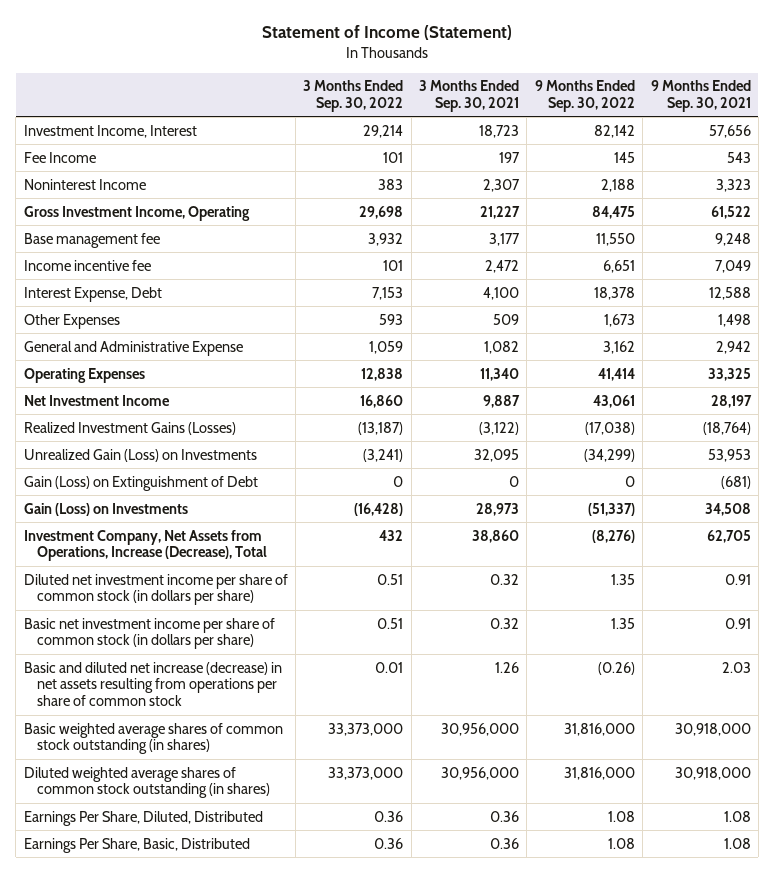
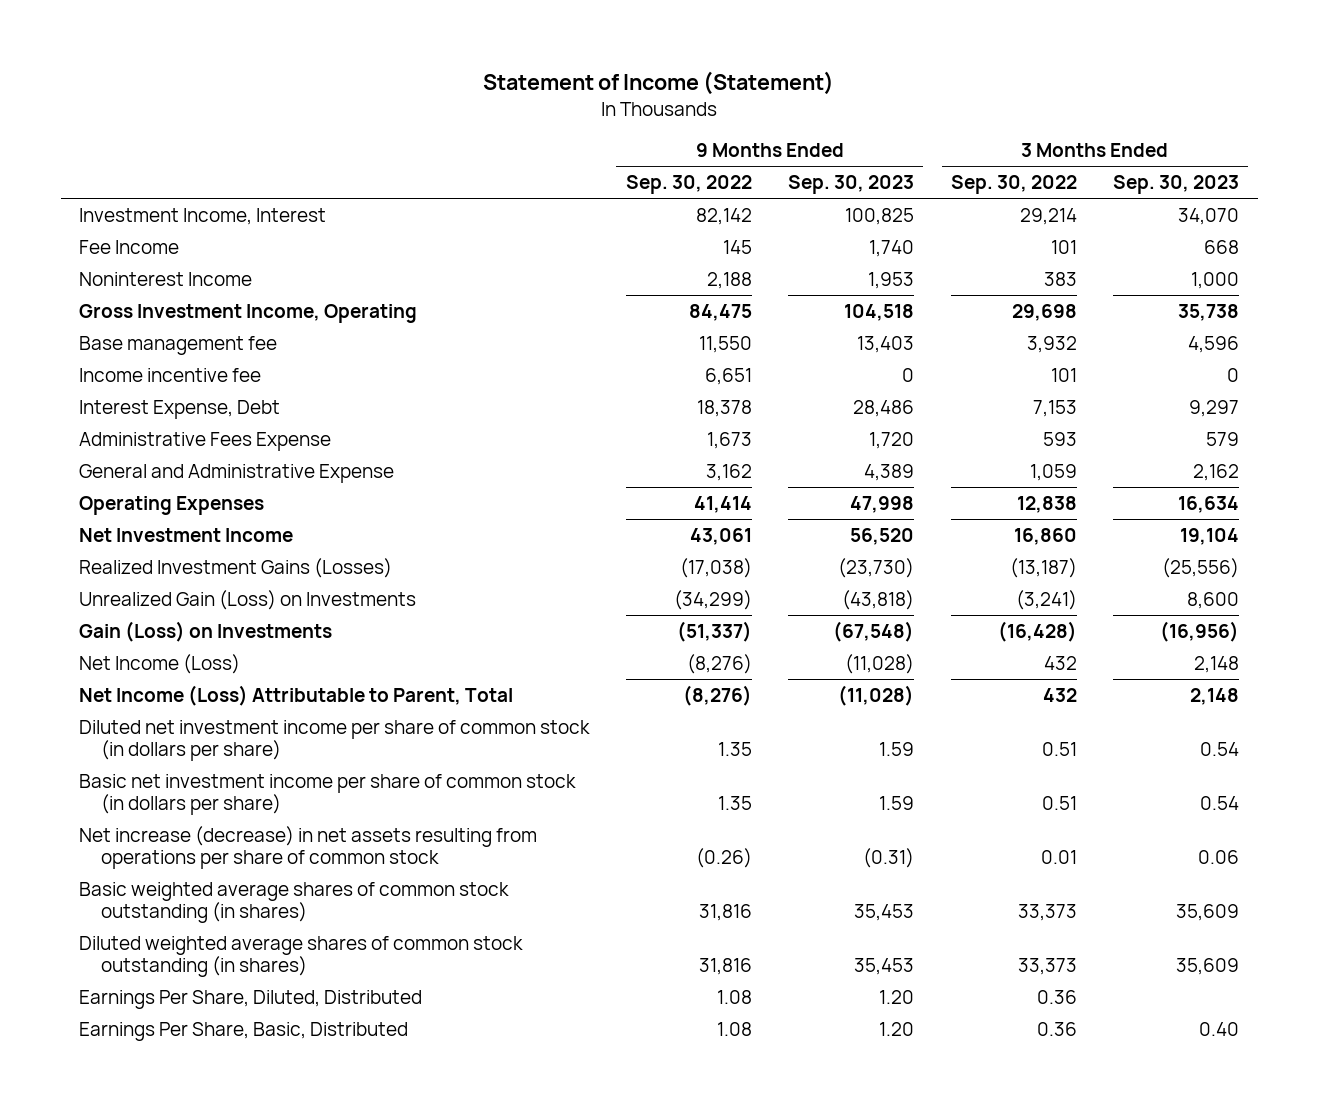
- | 3 Months Ended Sep. 30, 2022 | 3 Months Ended Sep. 30, 2021 | 9 Months Ended Sep. 30, 2022 | 9 Months Ended Sep. 30, 2021
+ | 9 Months Ended Sep. 30, 2022 | 9 Months Ended Sep. 30, 2023 | 3 Months Ended Sep. 30, 2022 | 3 Months Ended Sep. 30, 2023
- Other Expenses | 593 | 509 | 1,673 | 1,498
+ Administrative Fees Expense | 1,673 | 1,720 | 593 | 579
- Gain (Loss) on Extinguishment of Debt | 0 | 0 | 0 | (681)
- Investment Company, Net Assets from Operations, Increase (Decrease), Total | 432 | 38,860 | (8,276) | 62,705
+ Net Income (Loss) | (8,276) | (11,028) | 432 | 2,148
+ Net Income (Loss) Attributable to Parent, Total | (8,276) | (11,028) | 432 | 2,148
- Basic and diluted net increase (decrease) in net assets resulting from operations per share of common stock | 0.01 | 1.26 | (0.26) | 2.03
- Basic weighted average shares of common stock outstanding (in shares) | 33,373,000 | 30,956,000 | 31,816,000 | 30,918,000
- Diluted weighted average shares of common stock outstanding (in shares) | 33,373,000 | 30,956,000 | 31,816,000 | 30,918,000
+ Net increase (decrease) in net assets resulting from operations per share of common stock | (0.26) | (0.31) | 0.01 | 0.06
+ Basic weighted average shares of common stock outstanding (in shares) | 31,816 | 35,453 | 33,373 | 35,609
+ Diluted weighted average shares of common stock outstanding (in shares) | 31,816 | 35,453 | 33,373 | 35,609

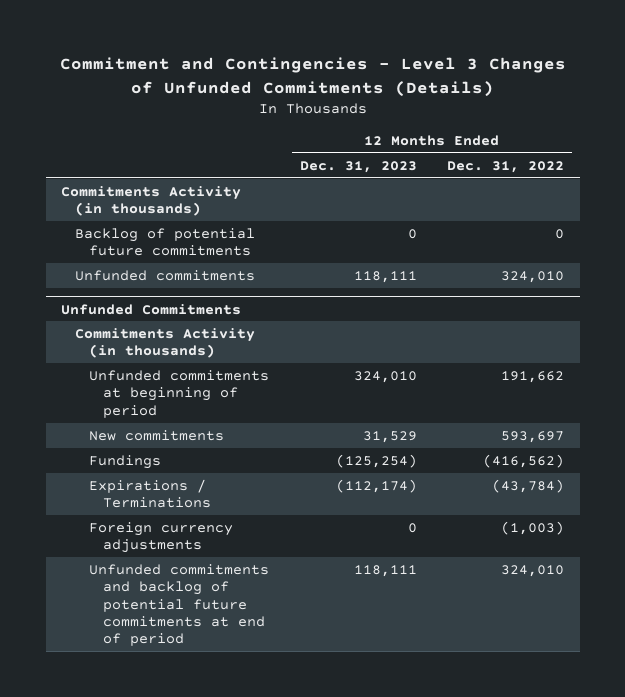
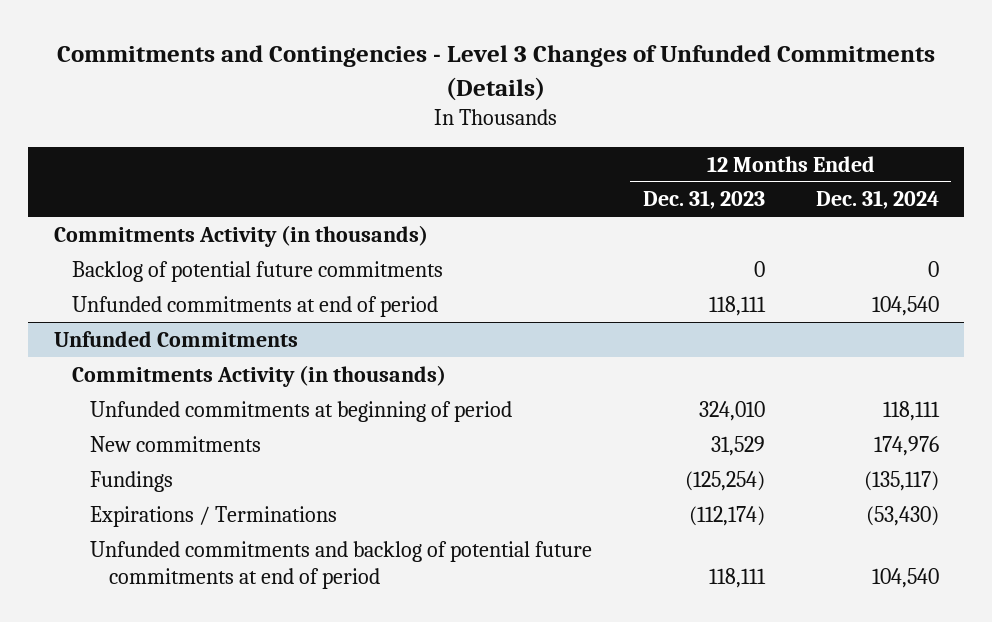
- Commitment and Contingencies - Level 3 Changes of Unfunded Commitments (Details)
+ Commitments and Contingencies - Level 3 Changes of Unfunded Commitments (Details)
- | 12 Months Ended Dec. 31, 2023 | 12 Months Ended Dec. 31, 2022
+ | 12 Months Ended Dec. 31, 2023 | 12 Months Ended Dec. 31, 2024
- Unfunded commitments | 118,111 | 324,010
+ Unfunded commitments at end of period | 118,111 | 104,540
@ Unfunded Commitments
- Foreign currency adjustments | 0 | (1,003)

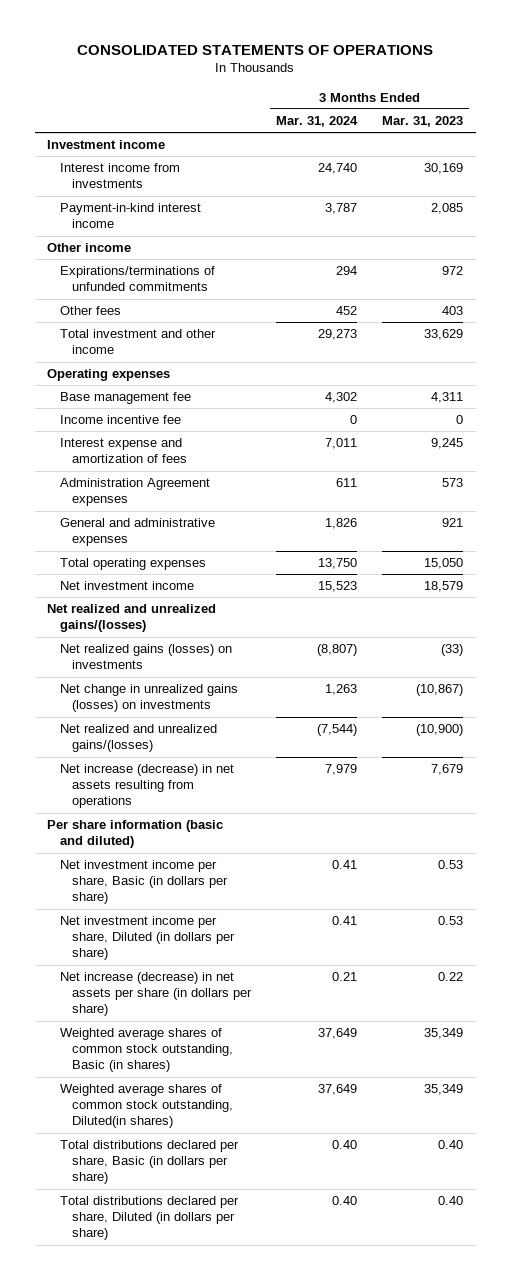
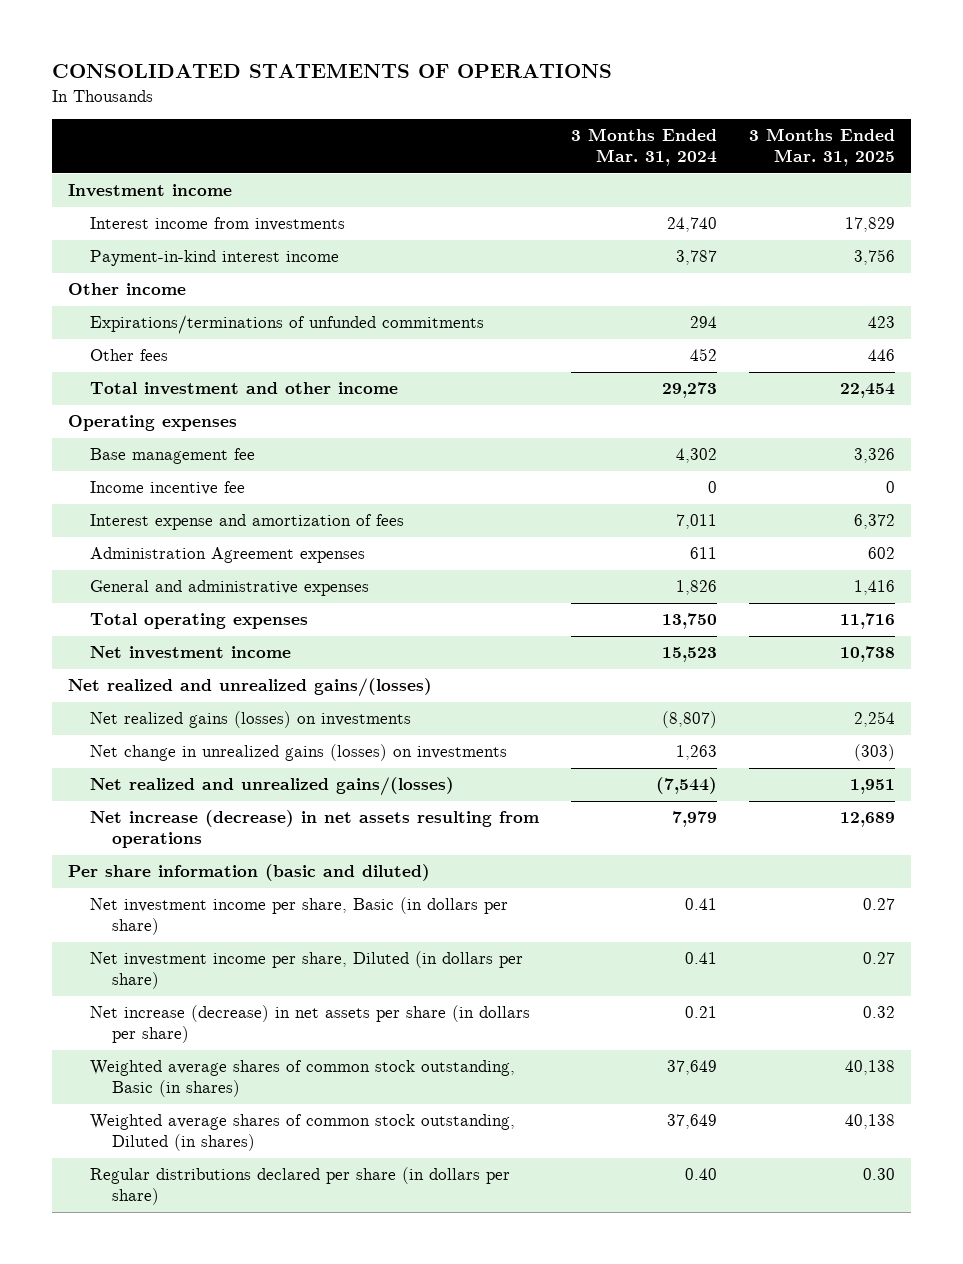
- | 3 Months Ended Mar. 31, 2024 | 3 Months Ended Mar. 31, 2023
+ | 3 Months Ended Mar. 31, 2024 | 3 Months Ended Mar. 31, 2025
- Weighted average shares of common stock outstanding, Diluted(in shares) | 37,649 | 35,349
- Total distributions declared per share, Basic (in dollars per share) | 0.40 | 0.40
- Total distributions declared per share, Diluted (in dollars per share) | 0.40 | 0.40
+ Weighted average shares of common stock outstanding, Diluted (in shares) | 37,649 | 40,138
+ Regular distributions declared per share (in dollars per share) | 0.40 | 0.30

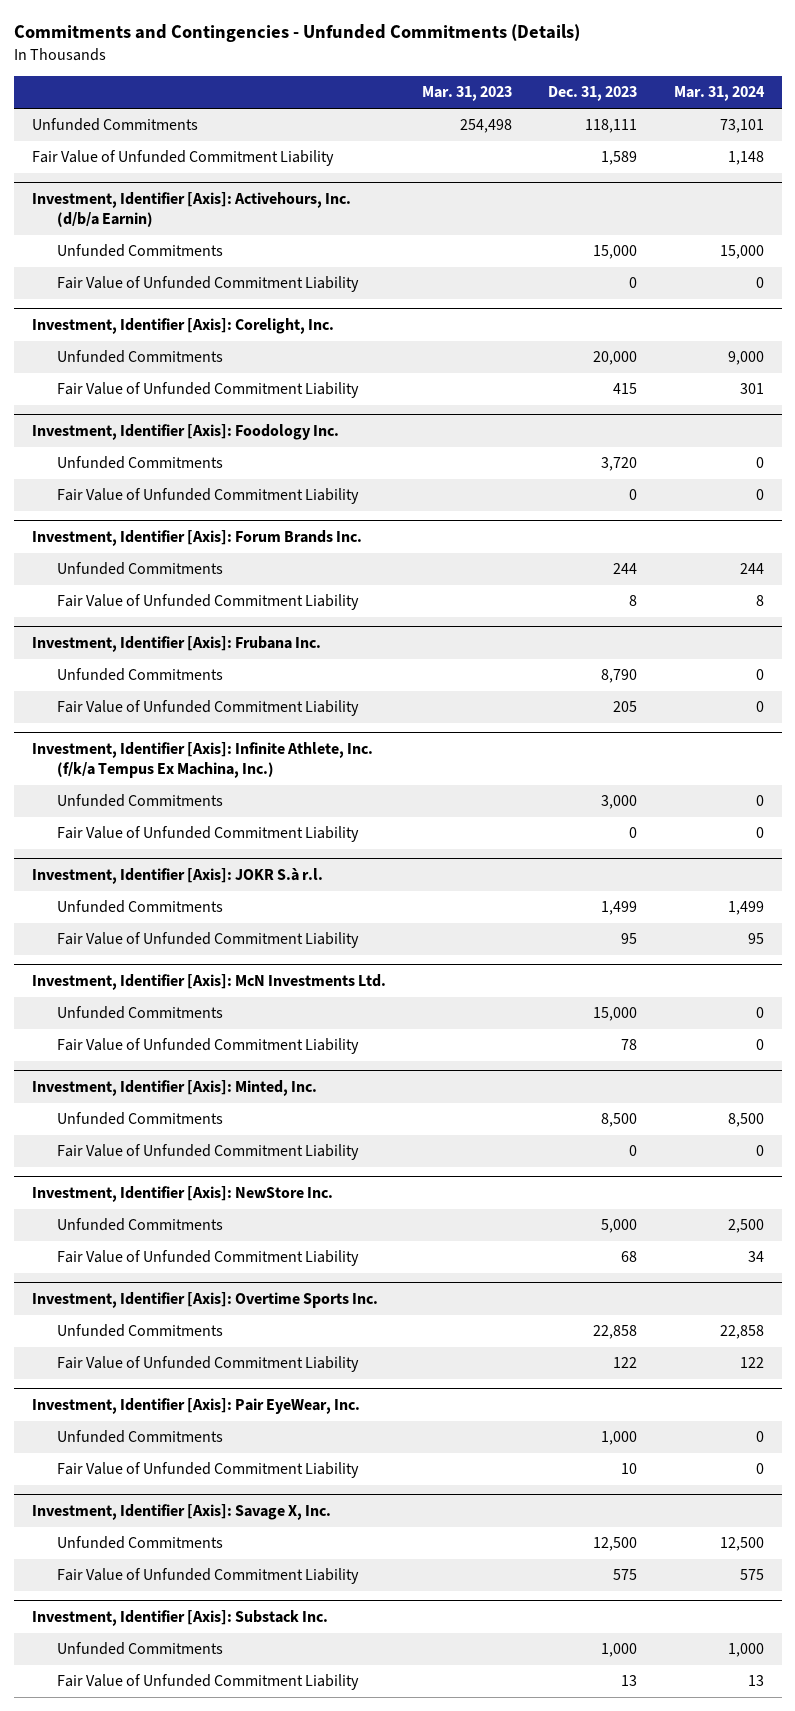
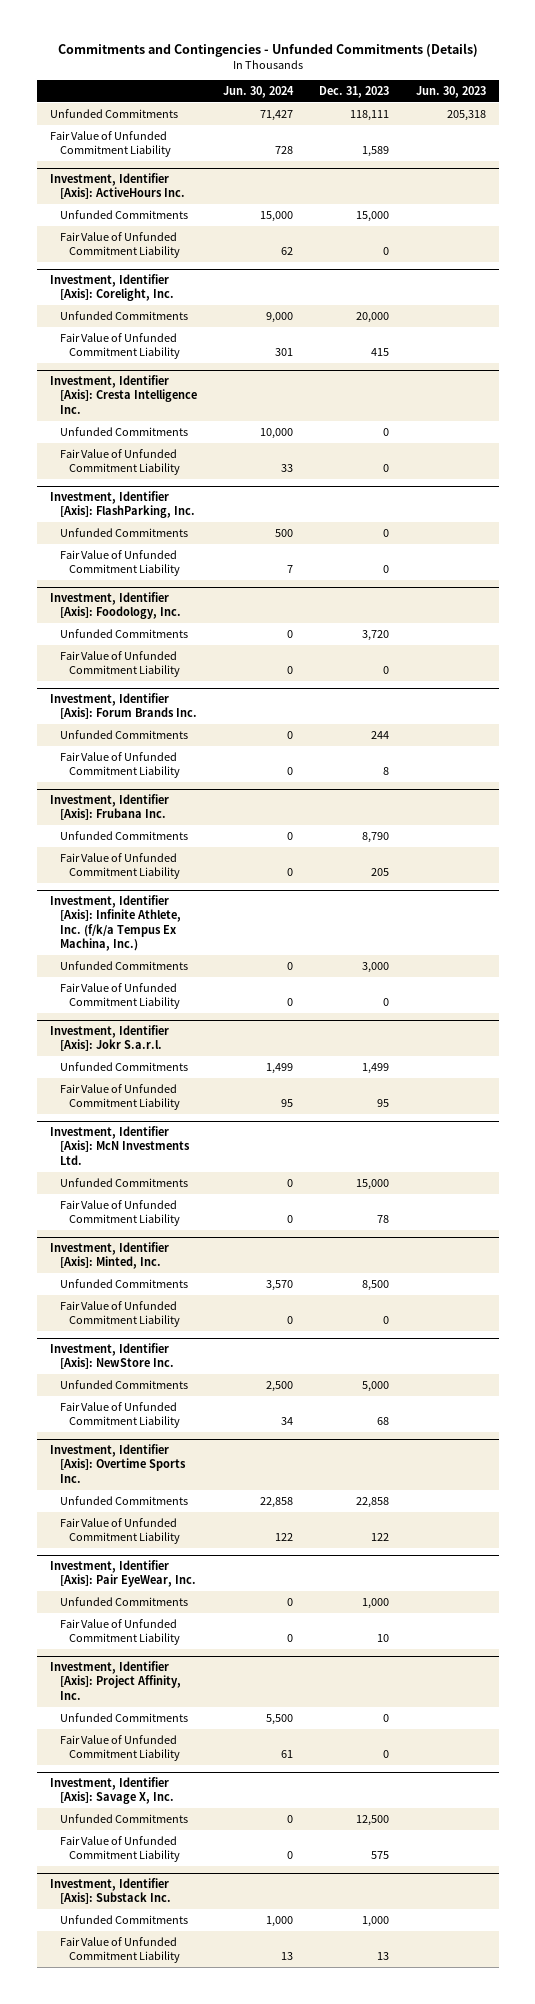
- | Mar. 31, 2023 | Dec. 31, 2023 | Mar. 31, 2024
+ | Jun. 30, 2024 | Dec. 31, 2023 | Jun. 30, 2023
- Investment, Identifier [Axis]: Activehours, Inc. (d/b/a Earnin)
+ Investment, Identifier [Axis]: ActiveHours Inc.
- Investment, Identifier [Axis]: Foodology Inc.
+ Investment, Identifier [Axis]: Cresta Intelligence Inc.
+ Unfunded Commitments | 10,000 | 0 |
+ Fair Value of Unfunded Commitment Liability | 33 | 0 |
+ Investment, Identifier [Axis]: FlashParking, Inc.
+ Unfunded Commitments | 500 | 0 |
+ Fair Value of Unfunded Commitment Liability | 7 | 0 |
+ Investment, Identifier [Axis]: Foodology, Inc.
- Investment, Identifier [Axis]: JOKR S.à r.l.
+ Investment, Identifier [Axis]: Jokr S.a.r.l.
+ Investment, Identifier [Axis]: Project Affinity, Inc.
+ Unfunded Commitments | 5,500 | 0 |
+ Fair Value of Unfunded Commitment Liability | 61 | 0 |

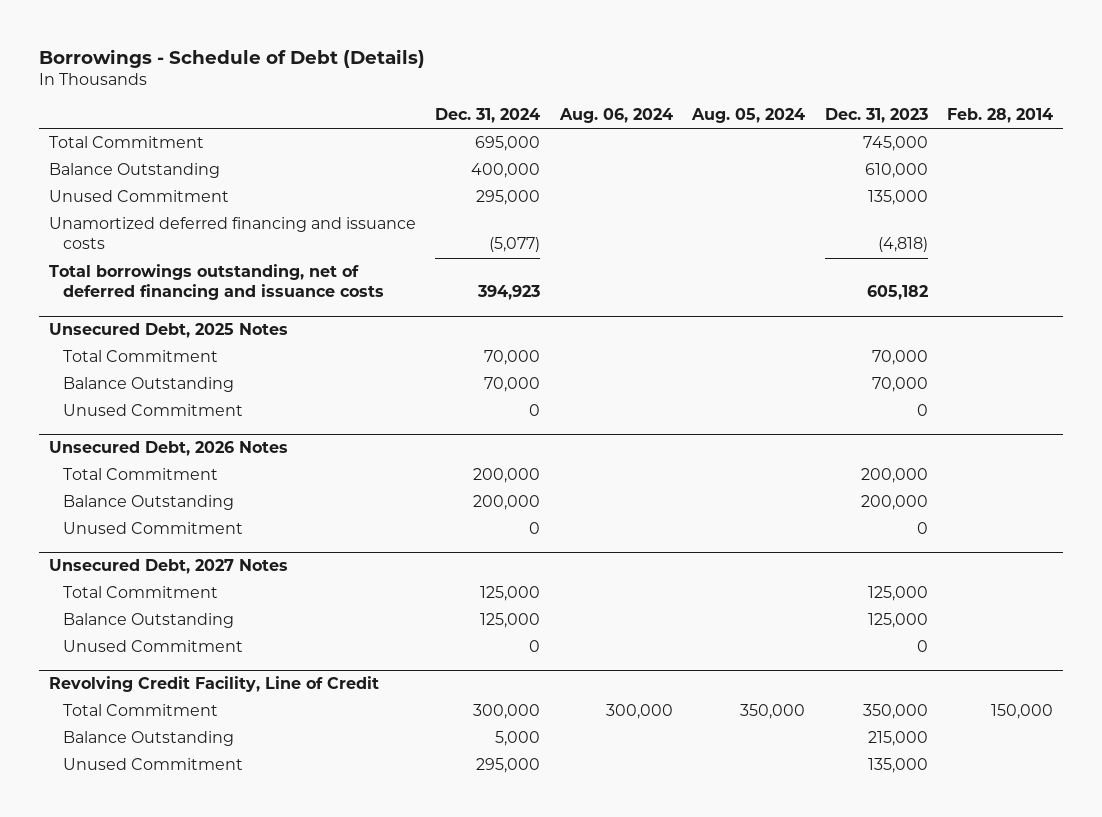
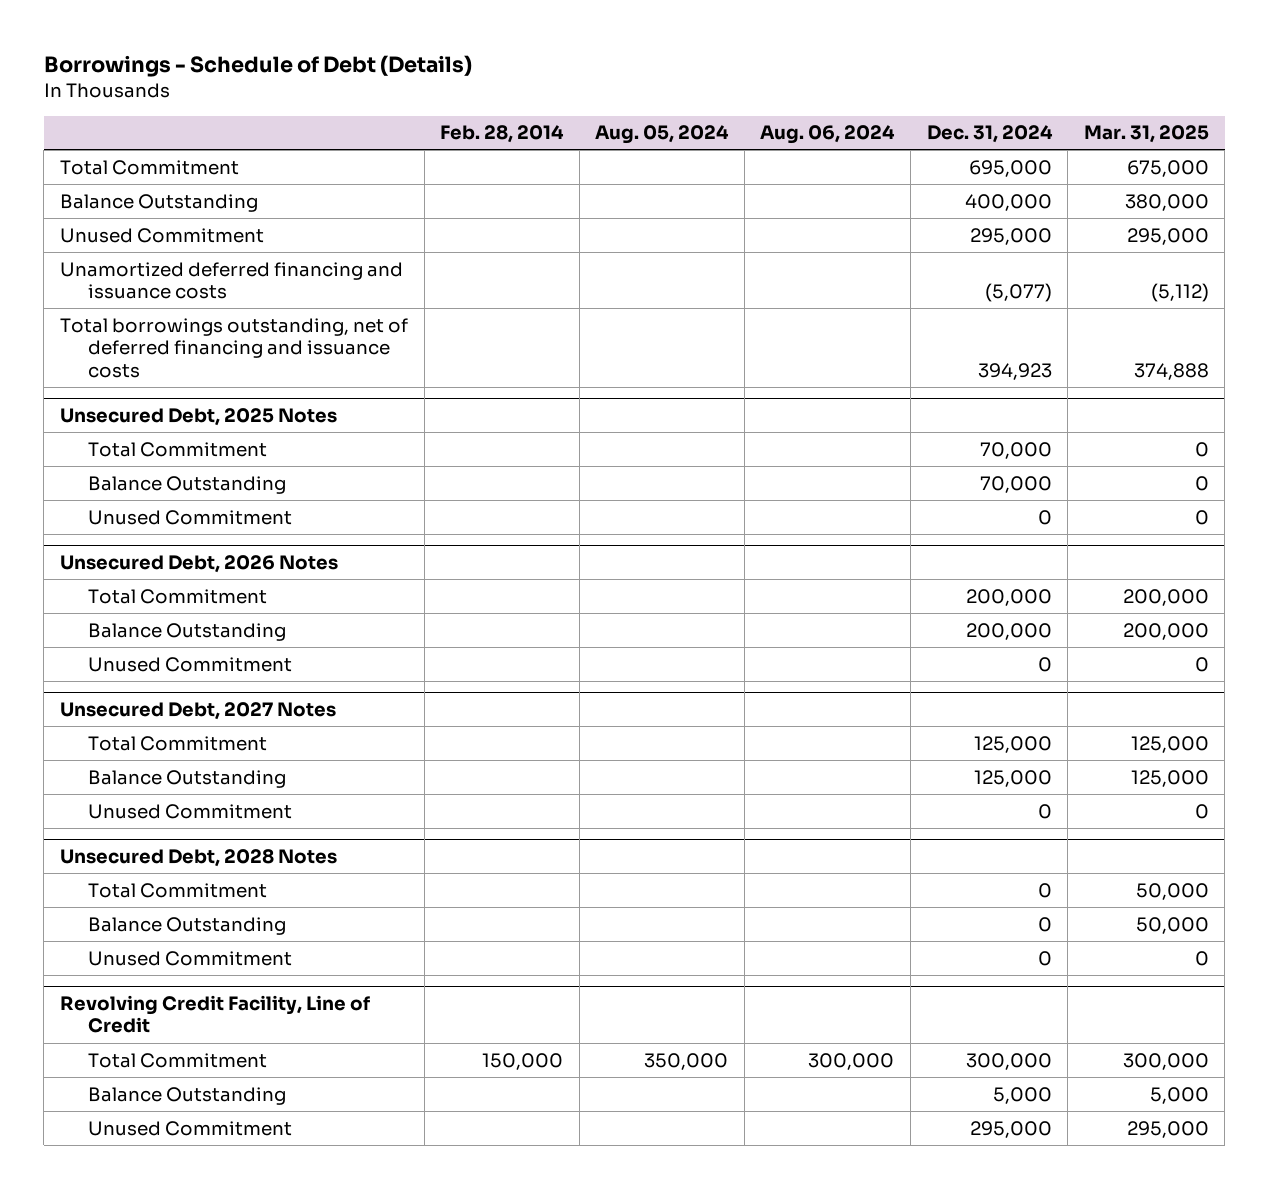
- | Dec. 31, 2024 | Aug. 06, 2024 | Aug. 05, 2024 | Dec. 31, 2023 | Feb. 28, 2014
+ | Feb. 28, 2014 | Aug. 05, 2024 | Aug. 06, 2024 | Dec. 31, 2024 | Mar. 31, 2025
+ Unsecured Debt, 2028 Notes
+ Total Commitment | | | | 0 | 50,000
+ Balance Outstanding | | | | 0 | 50,000
+ Unused Commitment | | | | 0 | 0

